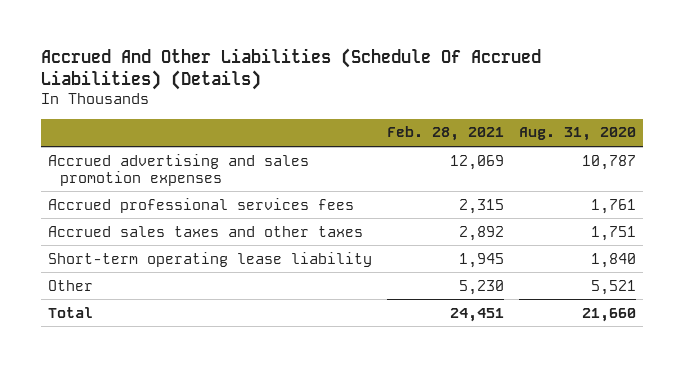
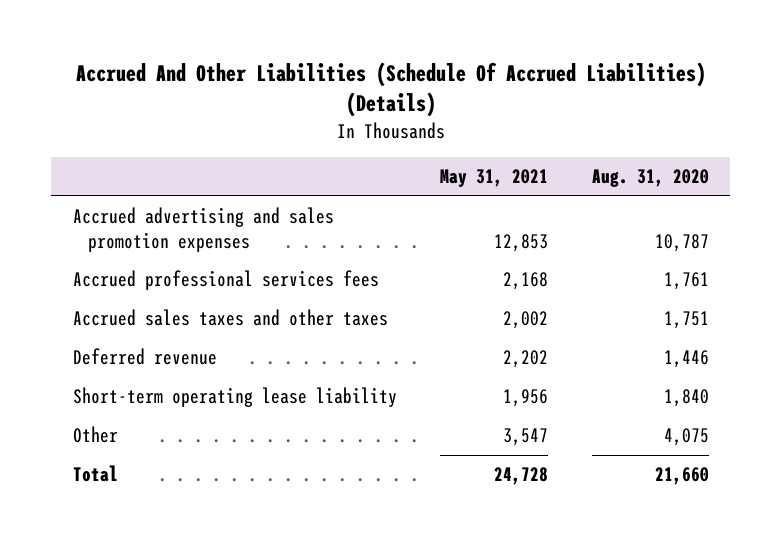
- | Feb. 28, 2021 | Aug. 31, 2020
+ | May 31, 2021 | Aug. 31, 2020
+ Deferred revenue | 2,202 | 1,446
- Other | 5,230 | 5,521
+ Other | 3,547 | 4,075

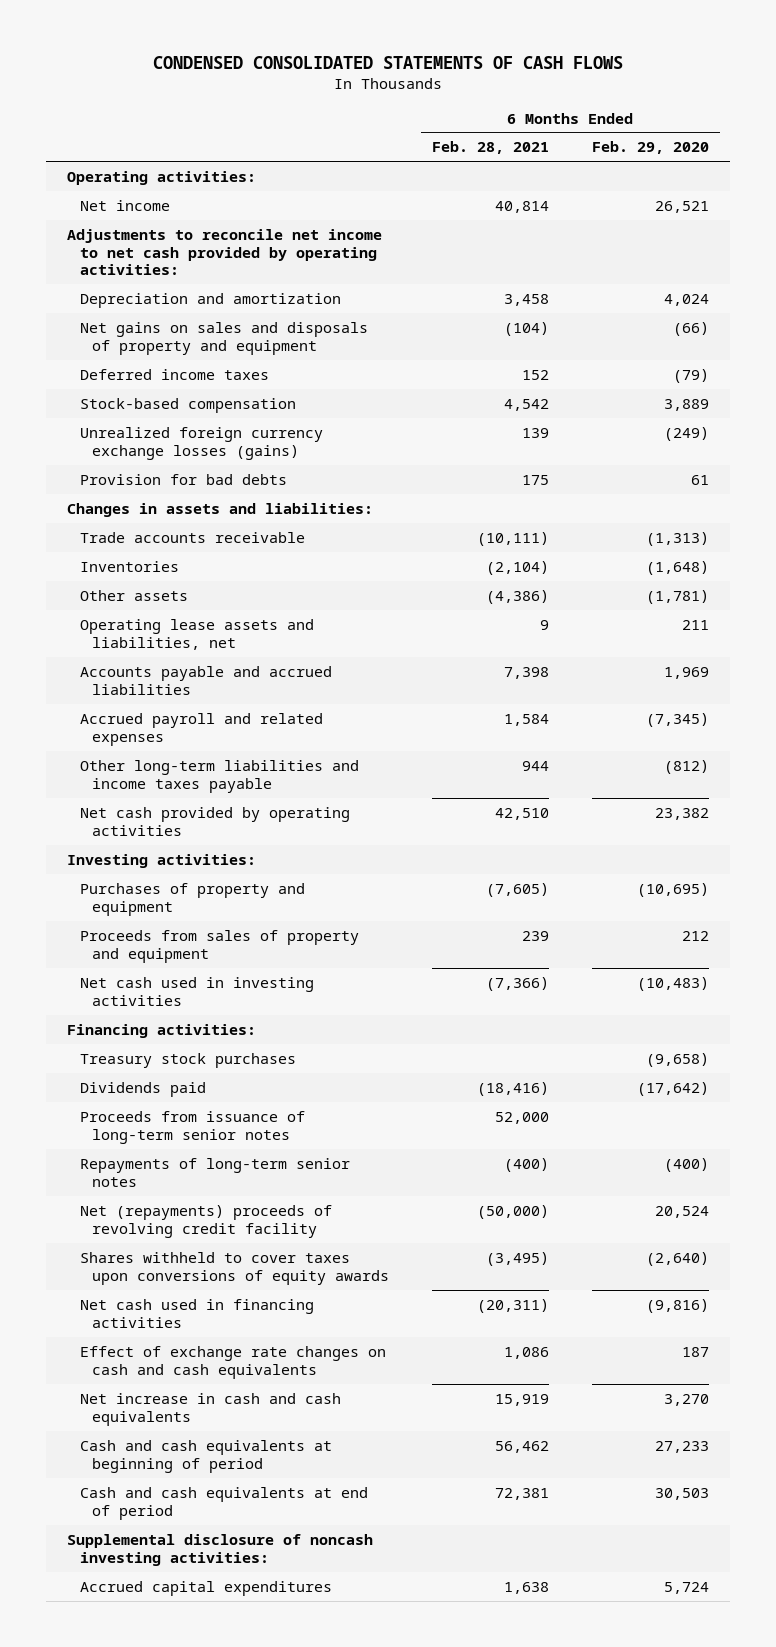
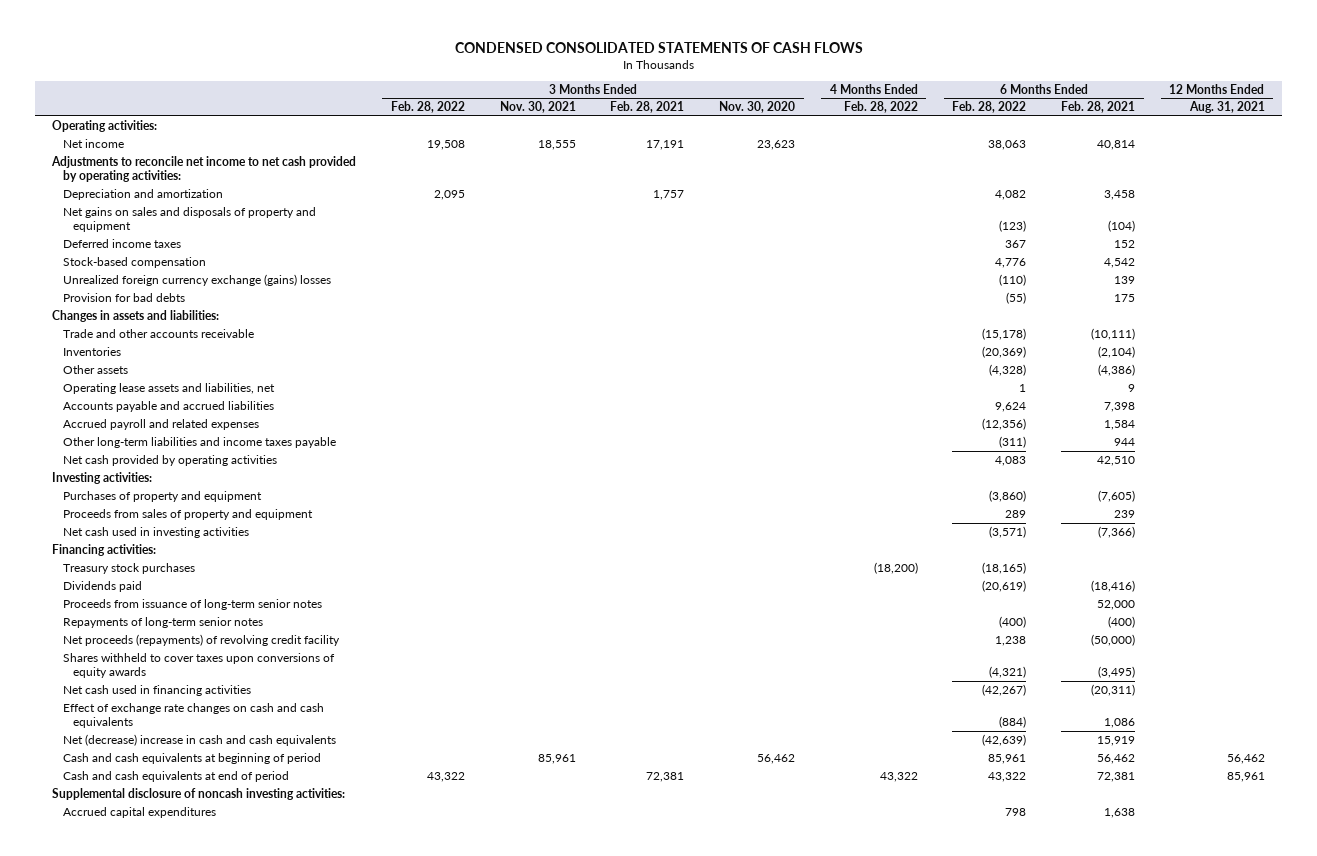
- | 6 Months Ended Feb. 28, 2021 | 6 Months Ended Feb. 29, 2020
+ | 3 Months Ended Feb. 28, 2022 | 3 Months Ended Nov. 30, 2021 | 3 Months Ended Feb. 28, 2021 | 3 Months Ended Nov. 30, 2020 | 4 Months Ended Feb. 28, 2022 | 6 Months Ended Feb. 28, 2022 | 6 Months Ended Feb. 28, 2021 | 12 Months Ended Aug. 31, 2021
- Unrealized foreign currency exchange losses (gains) | 139 | (249)
+ Unrealized foreign currency exchange (gains) losses | | | | | | (110) | 139 |
- Trade accounts receivable | (10,111) | (1,313)
+ Trade and other accounts receivable | | | | | | (15,178) | (10,111) |
- Net (repayments) proceeds of revolving credit facility | (50,000) | 20,524
+ Net proceeds (repayments) of revolving credit facility | | | | | | 1,238 | (50,000) |
- Net increase in cash and cash equivalents | 15,919 | 3,270
+ Net (decrease) increase in cash and cash equivalents | | | | | | (42,639) | 15,919 |

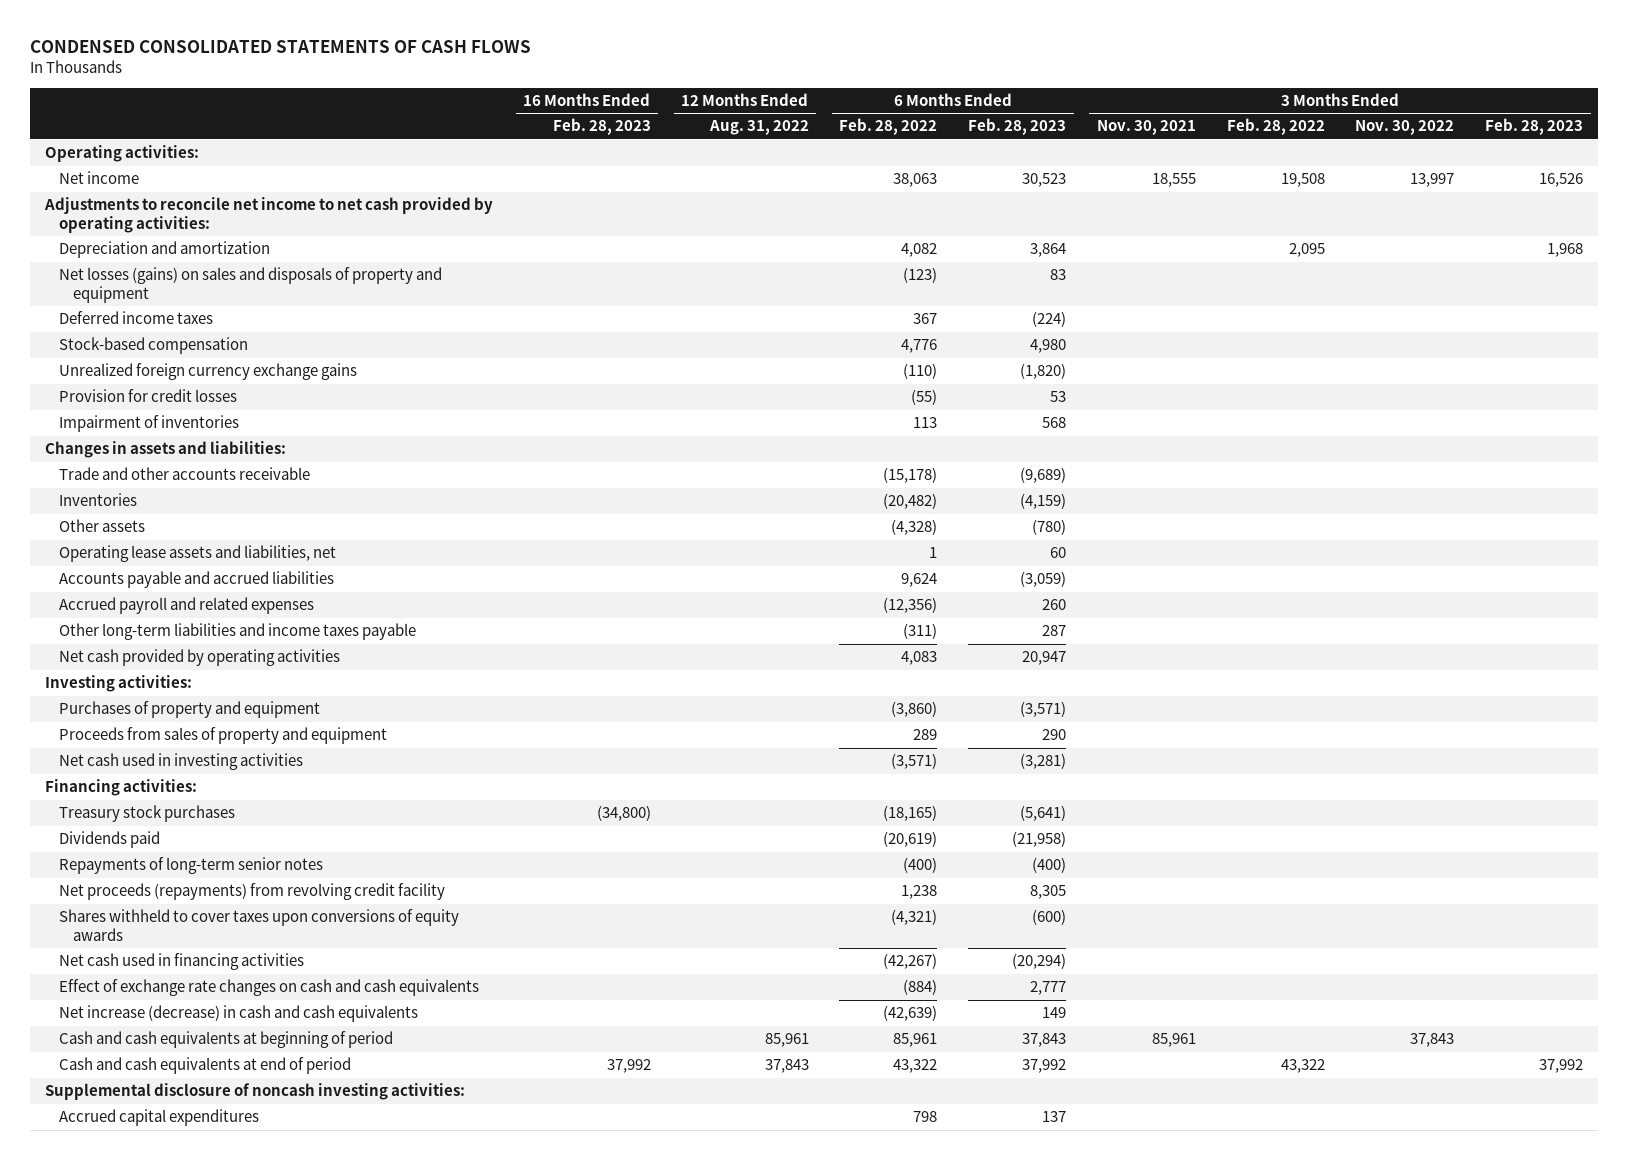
- | 3 Months Ended Feb. 28, 2022 | 3 Months Ended Nov. 30, 2021 | 3 Months Ended Feb. 28, 2021 | 3 Months Ended Nov. 30, 2020 | 4 Months Ended Feb. 28, 2022 | 6 Months Ended Feb. 28, 2022 | 6 Months Ended Feb. 28, 2021 | 12 Months Ended Aug. 31, 2021
+ | 16 Months Ended Feb. 28, 2023 | 12 Months Ended Aug. 31, 2022 | 6 Months Ended Feb. 28, 2022 | 6 Months Ended Feb. 28, 2023 | 3 Months Ended Nov. 30, 2021 | 3 Months Ended Feb. 28, 2022 | 3 Months Ended Nov. 30, 2022 | 3 Months Ended Feb. 28, 2023
- Net gains on sales and disposals of property and equipment | | | | | | (123) | (104) |
+ Net losses (gains) on sales and disposals of property and equipment | | | (123) | 83 | | | |
- Unrealized foreign currency exchange (gains) losses | | | | | | (110) | 139 |
- Provision for bad debts | | | | | | (55) | 175 |
+ Unrealized foreign currency exchange gains | | | (110) | (1,820) | | | |
+ Provision for credit losses | | | (55) | 53 | | | |
+ Impairment of inventories | | | 113 | 568 | | | |
- Inventories | | | | | | (20,369) | (2,104) |
+ Inventories | | | (20,482) | (4,159) | | | |
- Proceeds from issuance of long-term senior notes | | | | | | | 52,000 |
- Net proceeds (repayments) of revolving credit facility | | | | | | 1,238 | (50,000) |
+ Net proceeds (repayments) from revolving credit facility | | | 1,238 | 8,305 | | | |
- Net (decrease) increase in cash and cash equivalents | | | | | | (42,639) | 15,919 |
+ Net increase (decrease) in cash and cash equivalents | | | (42,639) | 149 | | | |

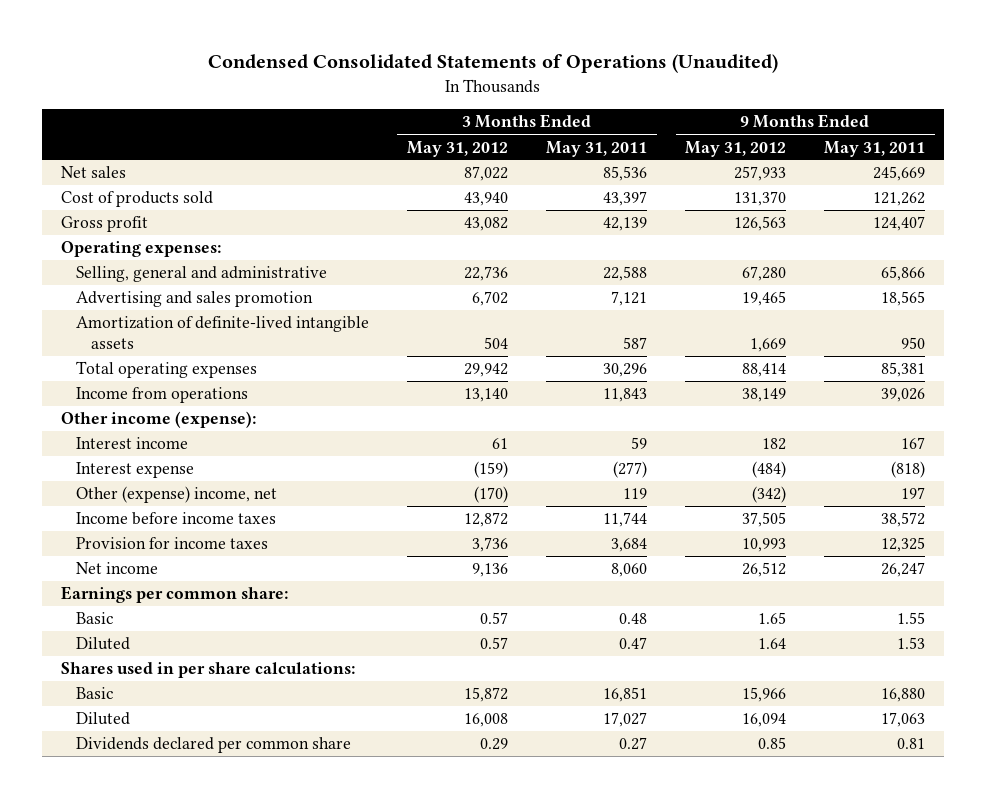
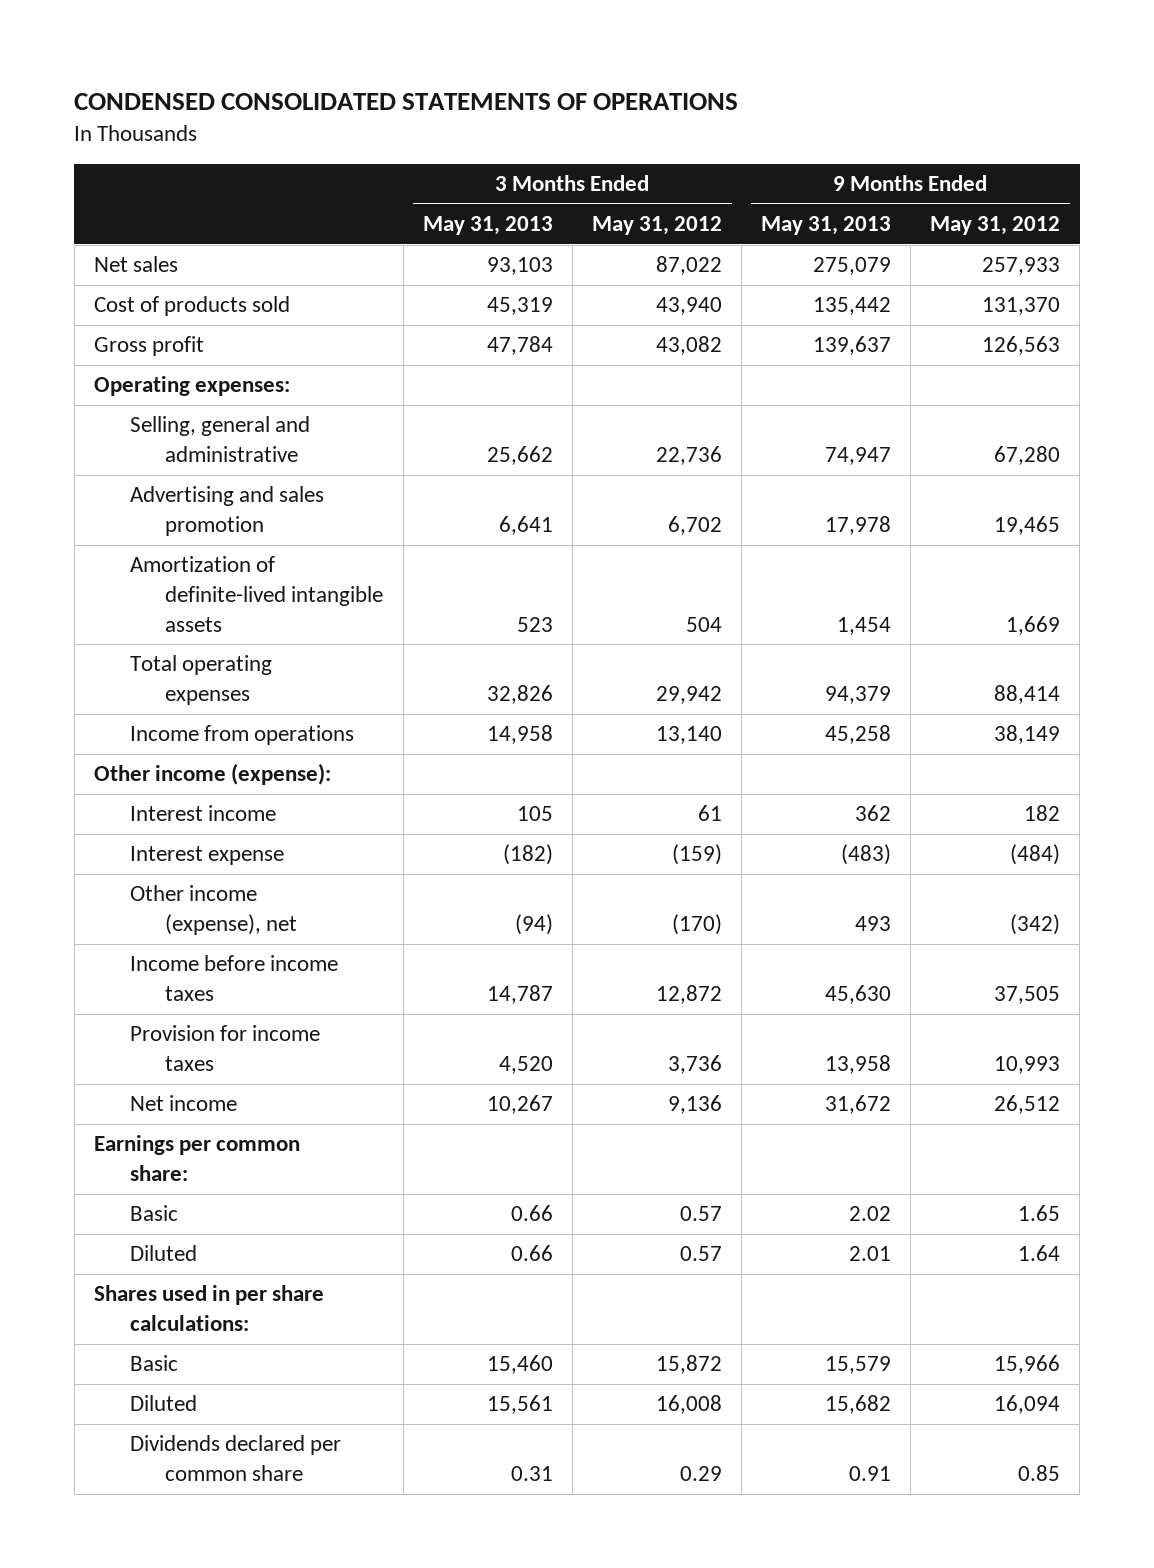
- Condensed Consolidated Statements of Operations (Unaudited)
+ CONDENSED CONSOLIDATED STATEMENTS OF OPERATIONS
- | 3 Months Ended May 31, 2012 | 3 Months Ended May 31, 2011 | 9 Months Ended May 31, 2012 | 9 Months Ended May 31, 2011
+ | 3 Months Ended May 31, 2013 | 3 Months Ended May 31, 2012 | 9 Months Ended May 31, 2013 | 9 Months Ended May 31, 2012
- Other (expense) income, net | (170) | 119 | (342) | 197
+ Other income (expense), net | (94) | (170) | 493 | (342)

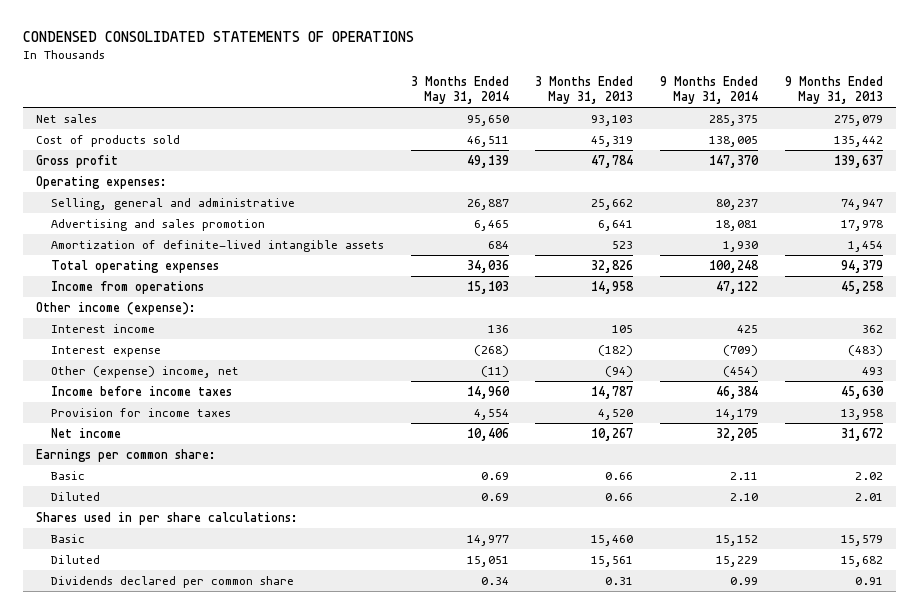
- | 3 Months Ended May 31, 2013 | 3 Months Ended May 31, 2012 | 9 Months Ended May 31, 2013 | 9 Months Ended May 31, 2012
+ | 3 Months Ended May 31, 2014 | 3 Months Ended May 31, 2013 | 9 Months Ended May 31, 2014 | 9 Months Ended May 31, 2013
- Other income (expense), net | (94) | (170) | 493 | (342)
+ Other (expense) income, net | (11) | (94) | (454) | 493

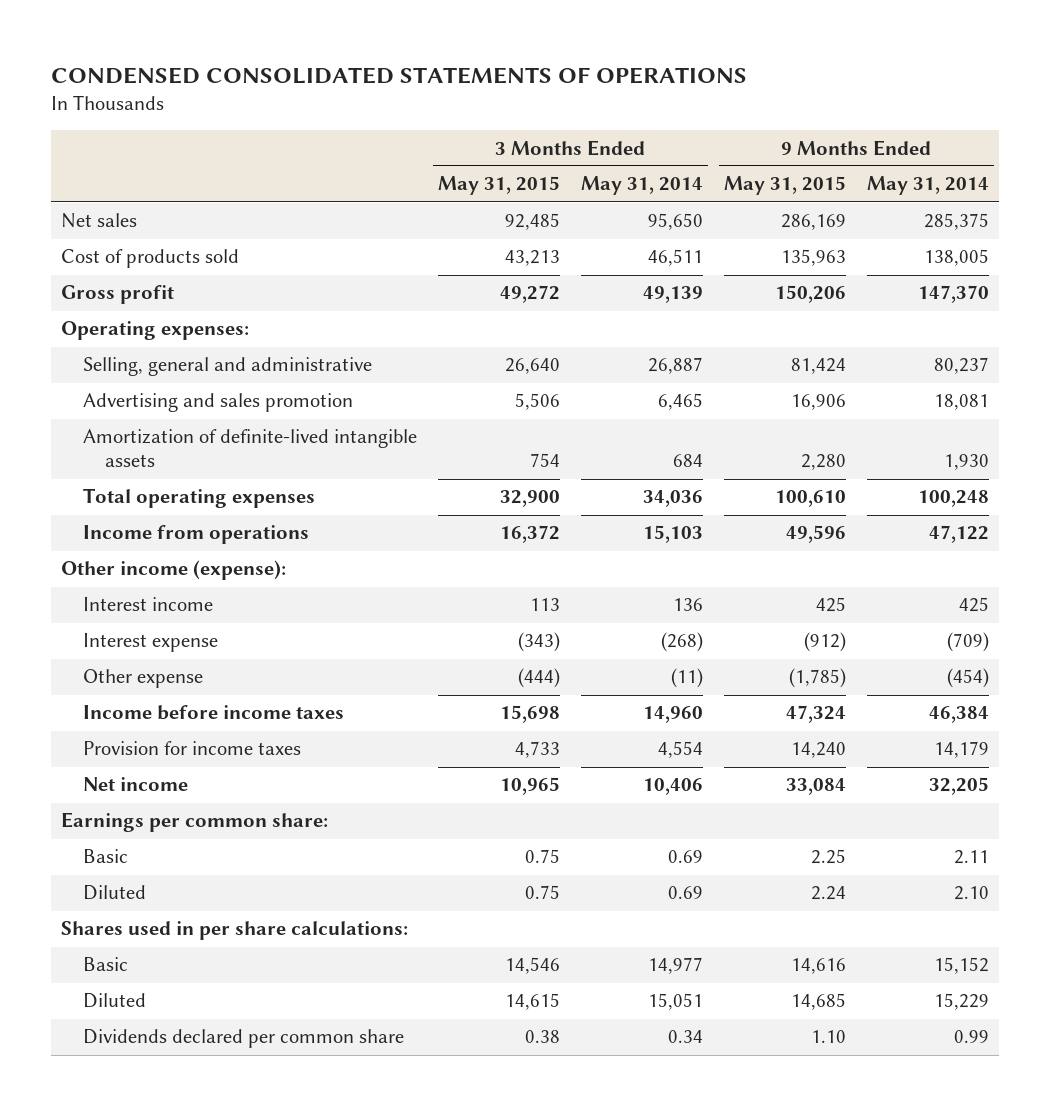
- | 3 Months Ended May 31, 2014 | 3 Months Ended May 31, 2013 | 9 Months Ended May 31, 2014 | 9 Months Ended May 31, 2013
+ | 3 Months Ended May 31, 2015 | 3 Months Ended May 31, 2014 | 9 Months Ended May 31, 2015 | 9 Months Ended May 31, 2014
- Other (expense) income, net | (11) | (94) | (454) | 493
+ Other expense | (444) | (11) | (1,785) | (454)

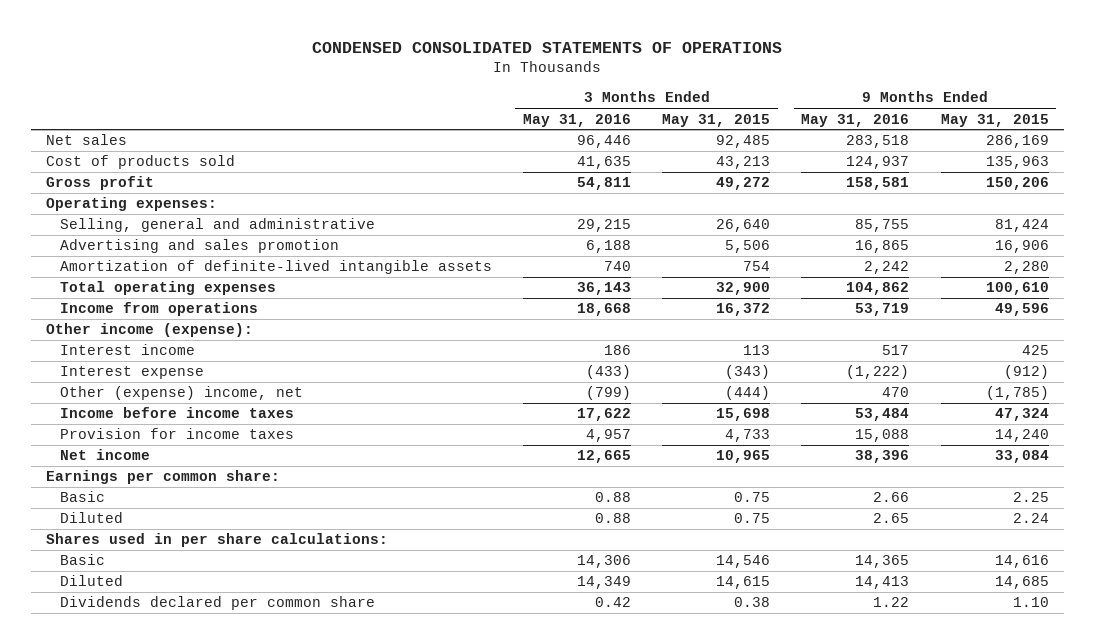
- | 3 Months Ended May 31, 2015 | 3 Months Ended May 31, 2014 | 9 Months Ended May 31, 2015 | 9 Months Ended May 31, 2014
+ | 3 Months Ended May 31, 2016 | 3 Months Ended May 31, 2015 | 9 Months Ended May 31, 2016 | 9 Months Ended May 31, 2015
- Other expense | (444) | (11) | (1,785) | (454)
+ Other (expense) income, net | (799) | (444) | 470 | (1,785)

